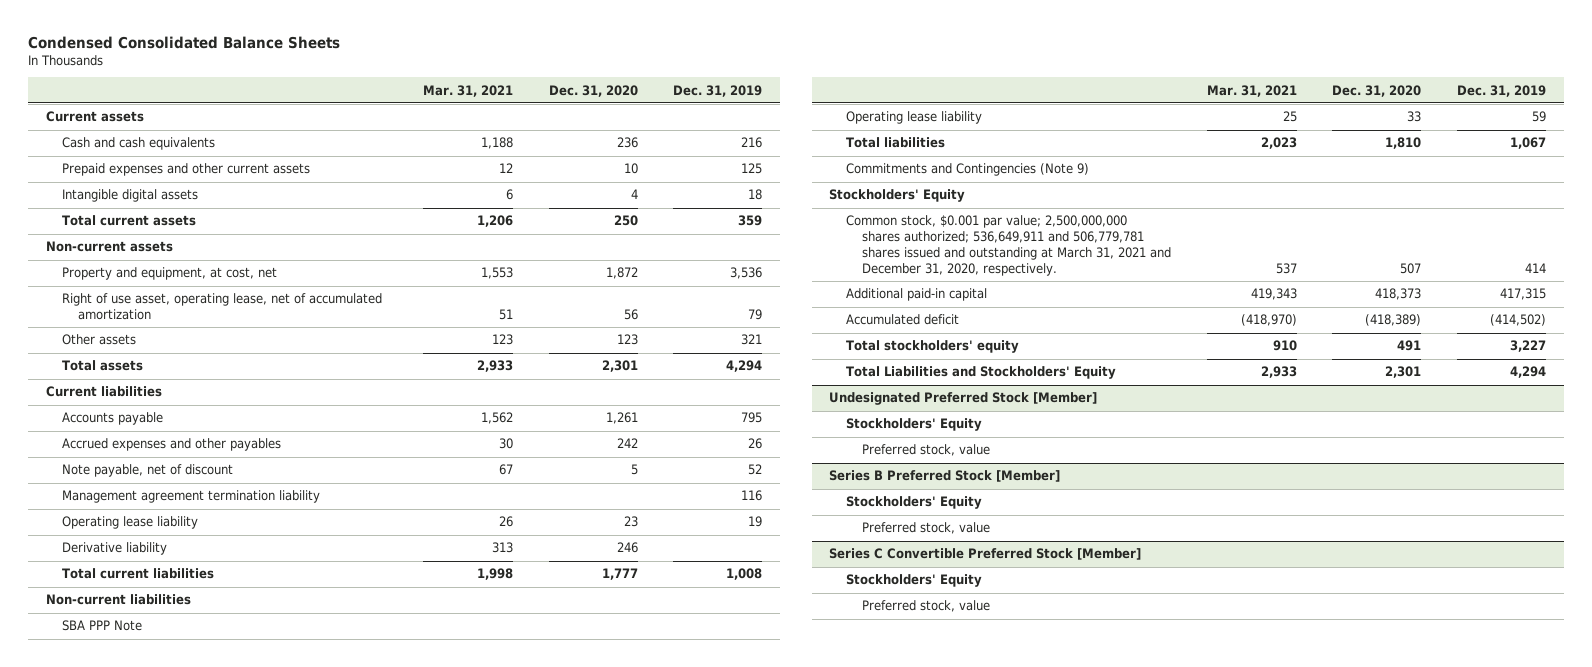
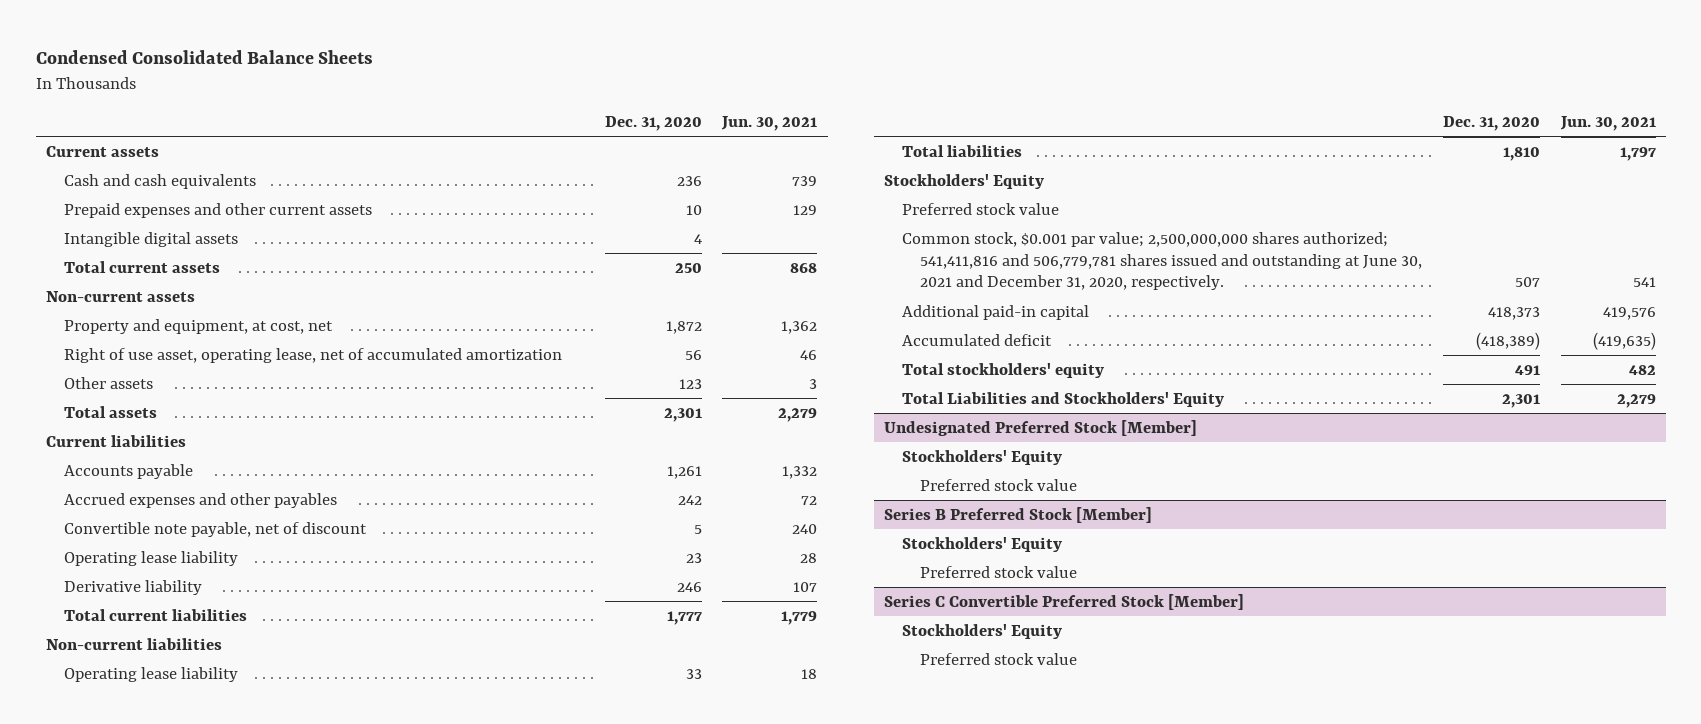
- | Mar. 31, 2021 | Dec. 31, 2020 | Dec. 31, 2019
+ | Dec. 31, 2020 | Jun. 30, 2021
- Note payable, net of discount | 67 | 5 | 52
- Management agreement termination liability | | | 116
+ Convertible note payable, net of discount | 5 | 240
- SBA PPP Note
- Commitments and Contingencies (Note 9)
- Common stock, $0.001 par value; 2,500,000,000 shares authorized; 536,649,911 and 506,779,781 shares issued and outstanding at March 31, 2021 and December 31, 2020, respectively. | 537 | 507 | 414
+ Preferred stock value
+ Common stock, $0.001 par value; 2,500,000,000 shares authorized; 541,411,816 and 506,779,781 shares issued and outstanding at June 30, 2021 and December 31, 2020, respectively. | 507 | 541
@ Undesignated Preferred Stock [Member]
- Preferred stock, value
+ Preferred stock value
@ Series B Preferred Stock [Member]
- Preferred stock, value
+ Preferred stock value
@ Series C Convertible Preferred Stock [Member]
- Preferred stock, value
+ Preferred stock value

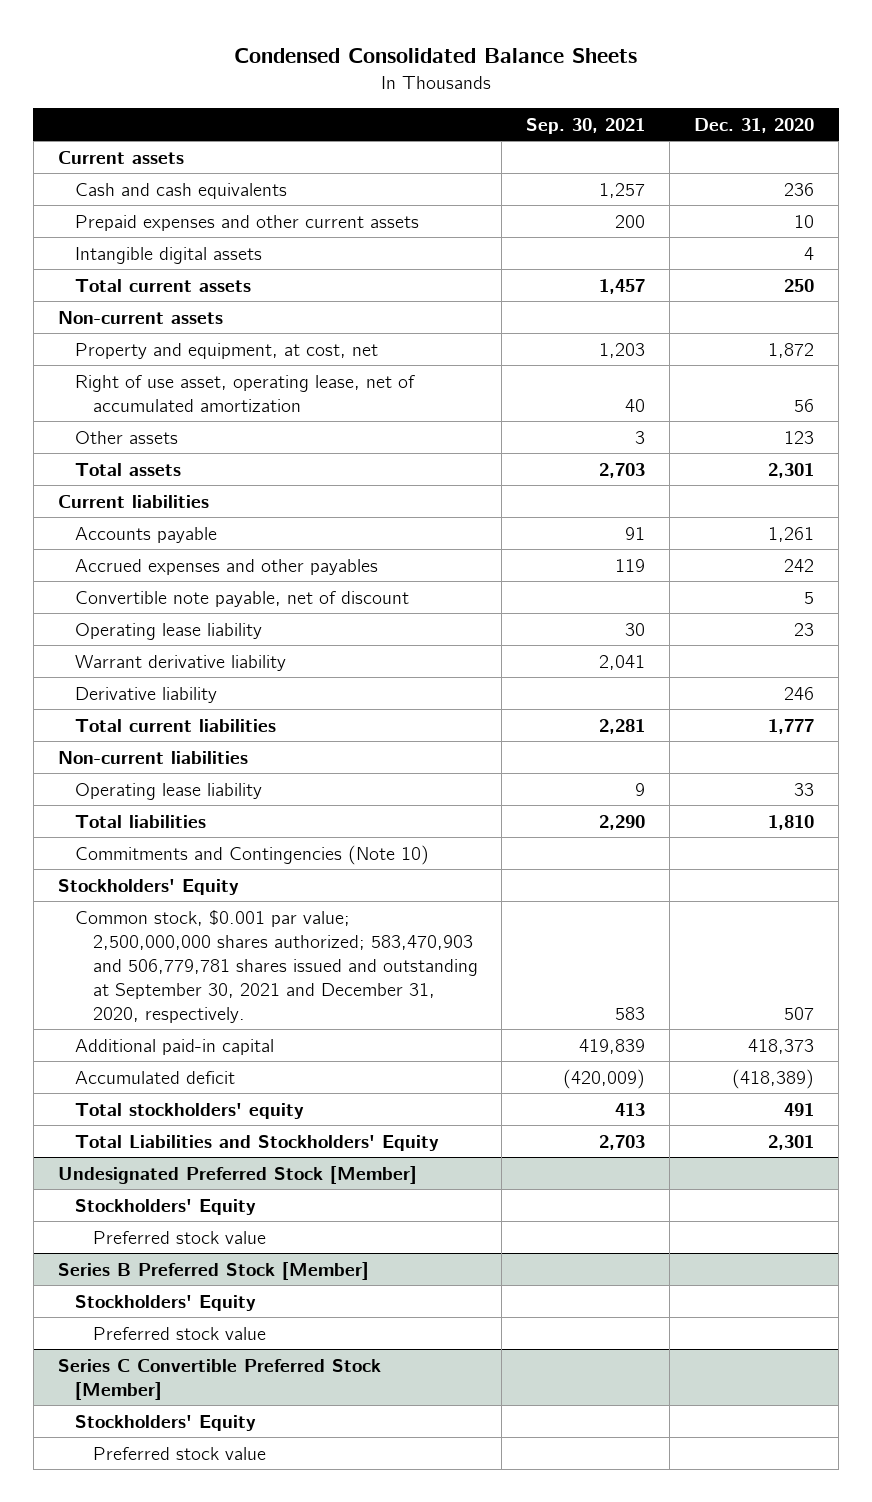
- | Dec. 31, 2020 | Jun. 30, 2021
+ | Sep. 30, 2021 | Dec. 31, 2020
+ Warrant derivative liability | 2,041 |
+ Commitments and Contingencies (Note 10)
- Preferred stock value
- Common stock, $0.001 par value; 2,500,000,000 shares authorized; 541,411,816 and 506,779,781 shares issued and outstanding at June 30, 2021 and December 31, 2020, respectively. | 507 | 541
+ Common stock, $0.001 par value; 2,500,000,000 shares authorized; 583,470,903 and 506,779,781 shares issued and outstanding at September 30, 2021 and December 31, 2020, respectively. | 583 | 507

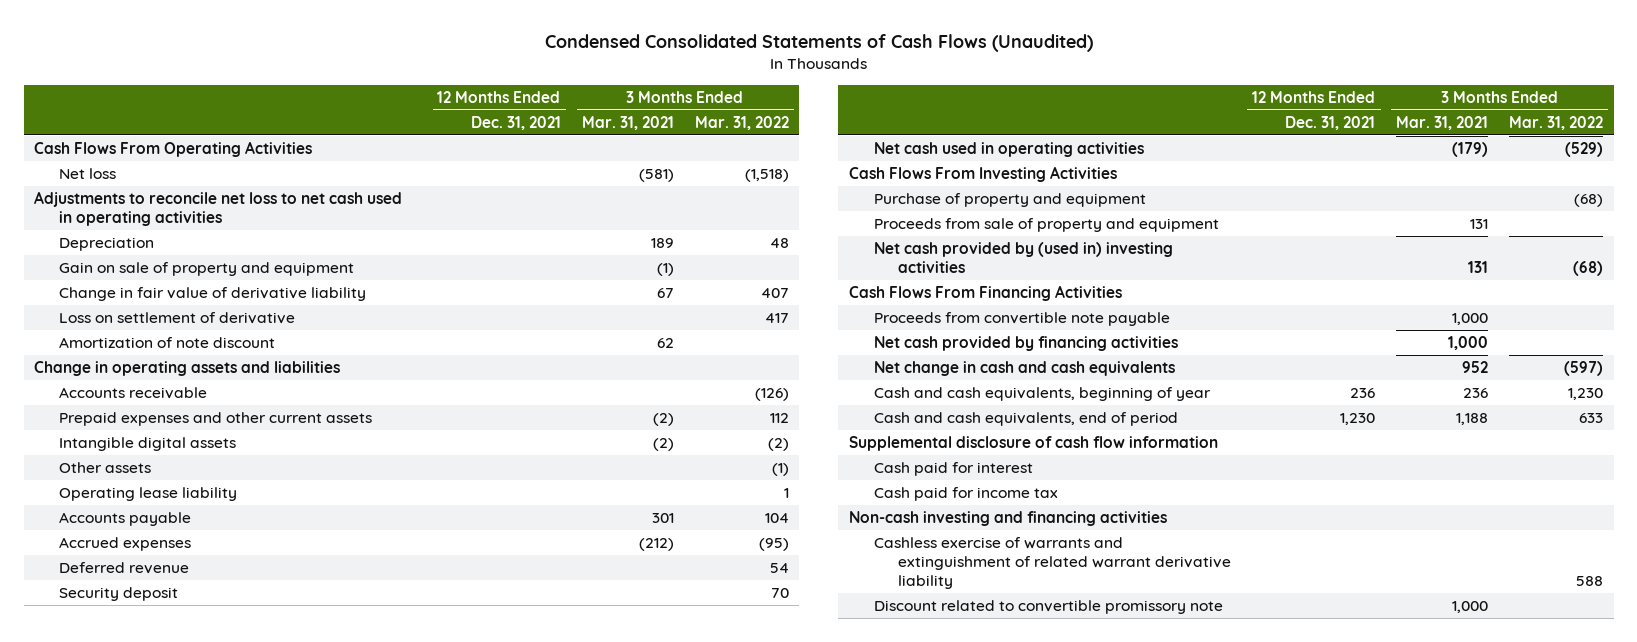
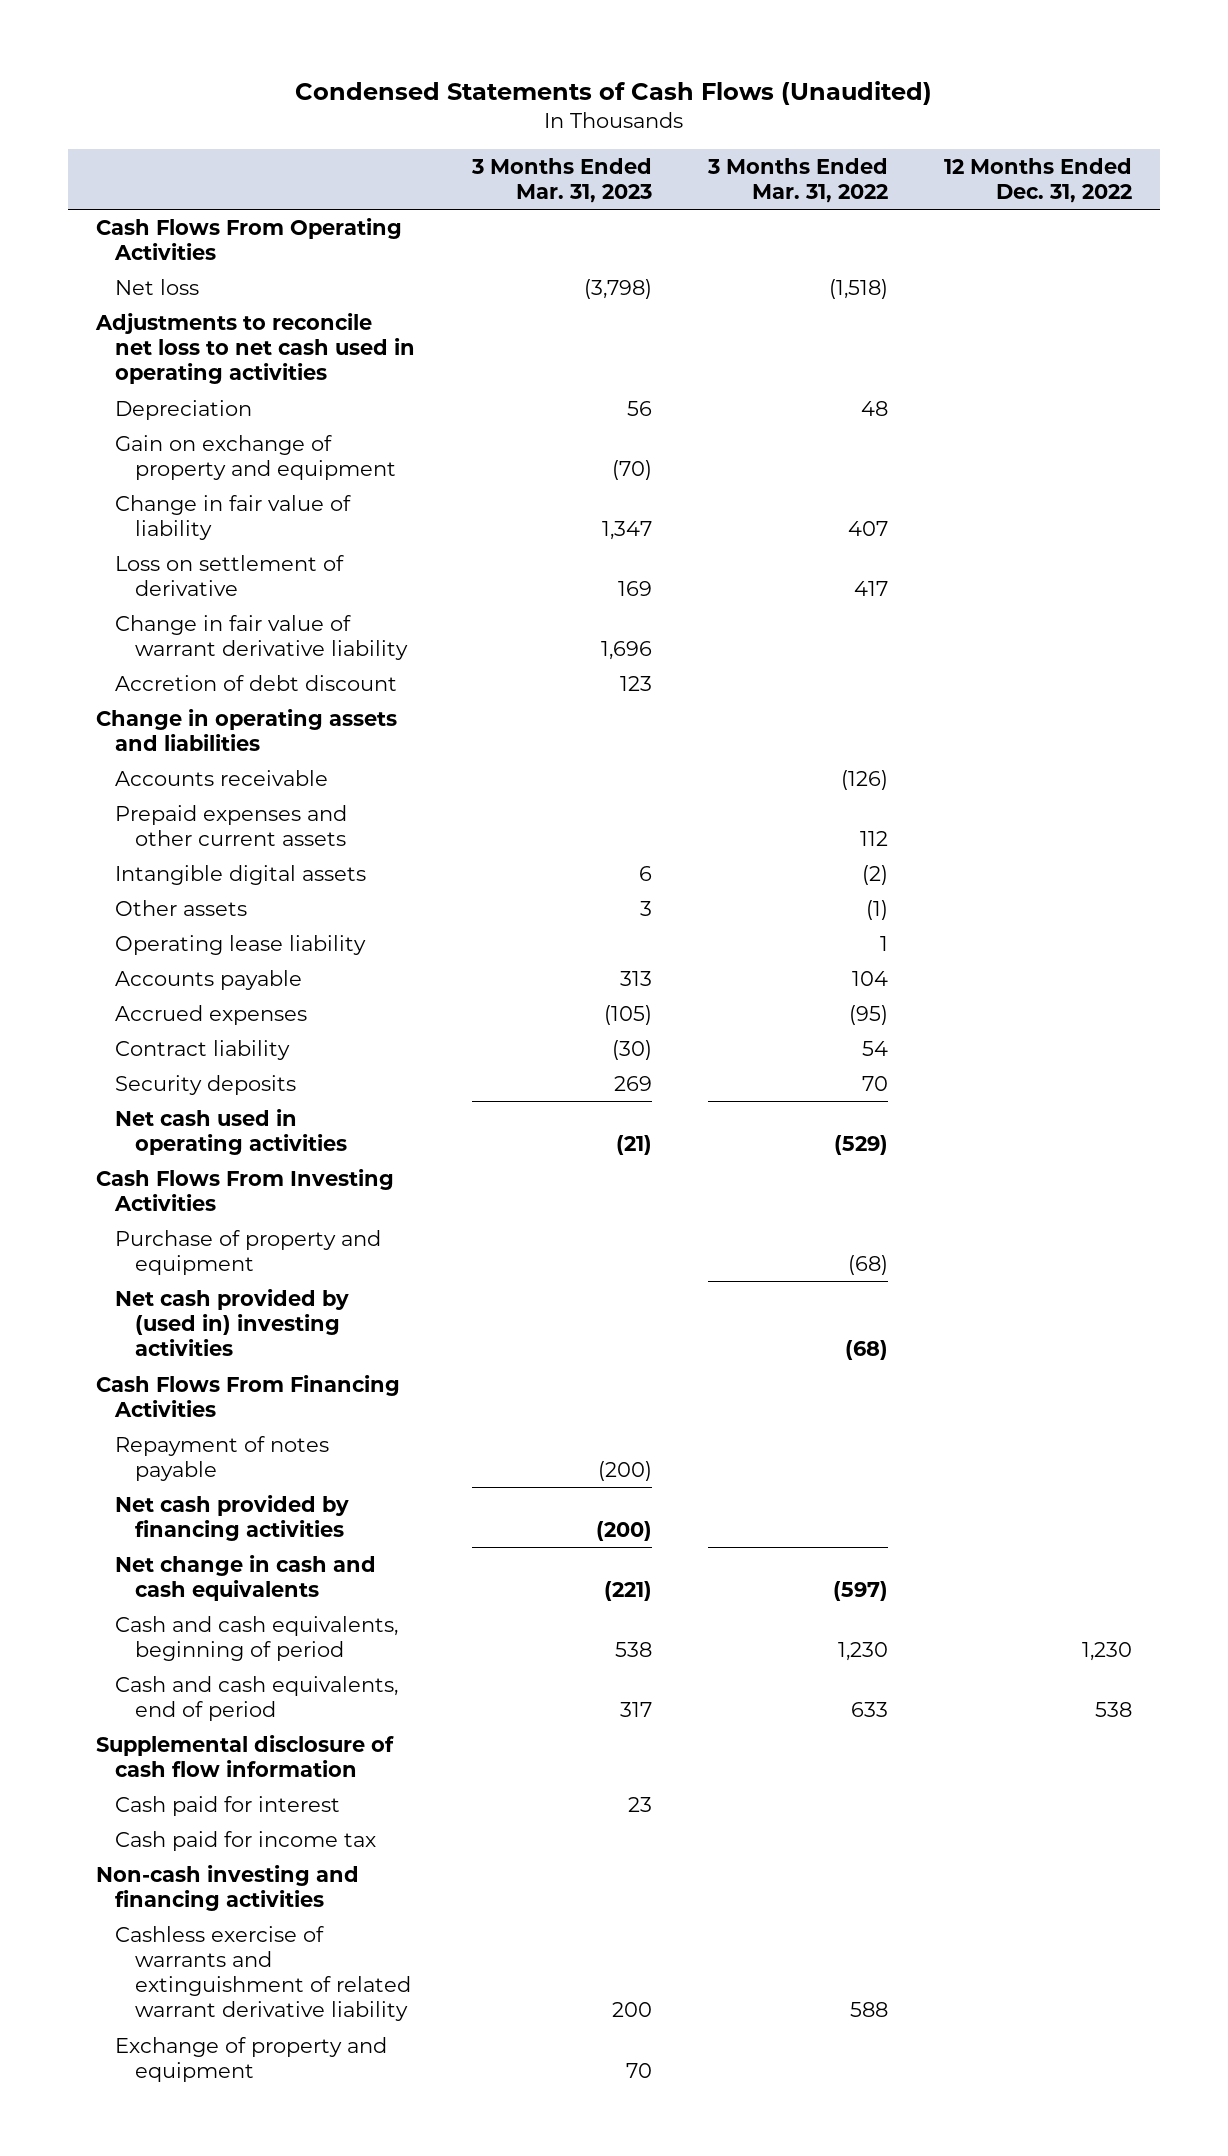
- Condensed Consolidated Statements of Cash Flows (Unaudited)
+ Condensed Statements of Cash Flows (Unaudited)
- | 12 Months Ended Dec. 31, 2021 | 3 Months Ended Mar. 31, 2021 | 3 Months Ended Mar. 31, 2022
+ | 3 Months Ended Mar. 31, 2023 | 3 Months Ended Mar. 31, 2022 | 12 Months Ended Dec. 31, 2022
- Gain on sale of property and equipment | | (1) |
- Change in fair value of derivative liability | | 67 | 407
+ Gain on exchange of property and equipment | (70) | |
+ Change in fair value of liability | 1,347 | 407 |
- Amortization of note discount | | 62 |
+ Change in fair value of warrant derivative liability | 1,696 | |
+ Accretion of debt discount | 123 | |
- Deferred revenue | | | 54
- Security deposit | | | 70
+ Contract liability | (30) | 54 |
+ Security deposits | 269 | 70 |
- Proceeds from sale of property and equipment | | 131 |
- Proceeds from convertible note payable | | 1,000 |
+ Repayment of notes payable | (200) | |
- Cash and cash equivalents, beginning of year | 236 | 236 | 1,230
+ Cash and cash equivalents, beginning of period | 538 | 1,230 | 1,230
- Discount related to convertible promissory note | | 1,000 |
+ Exchange of property and equipment | 70 | |

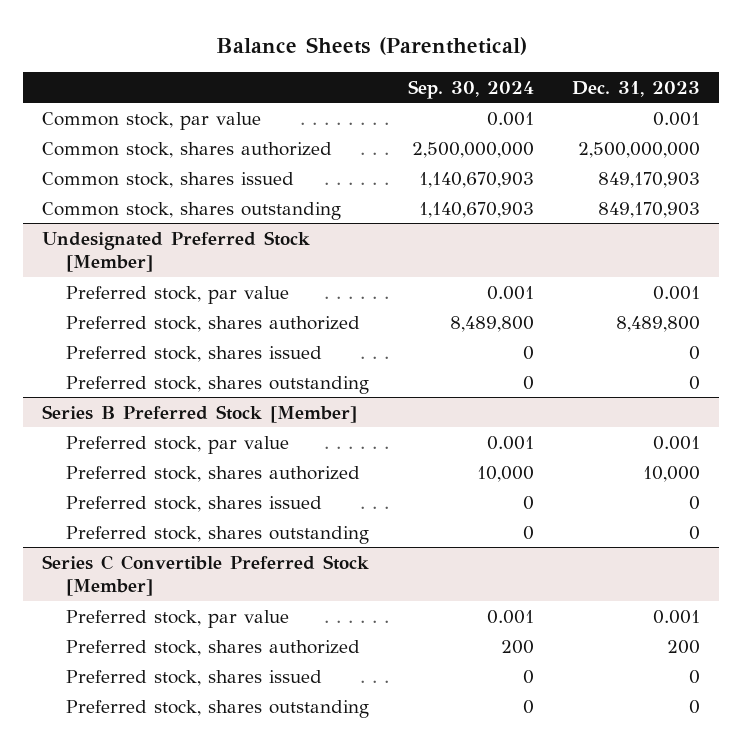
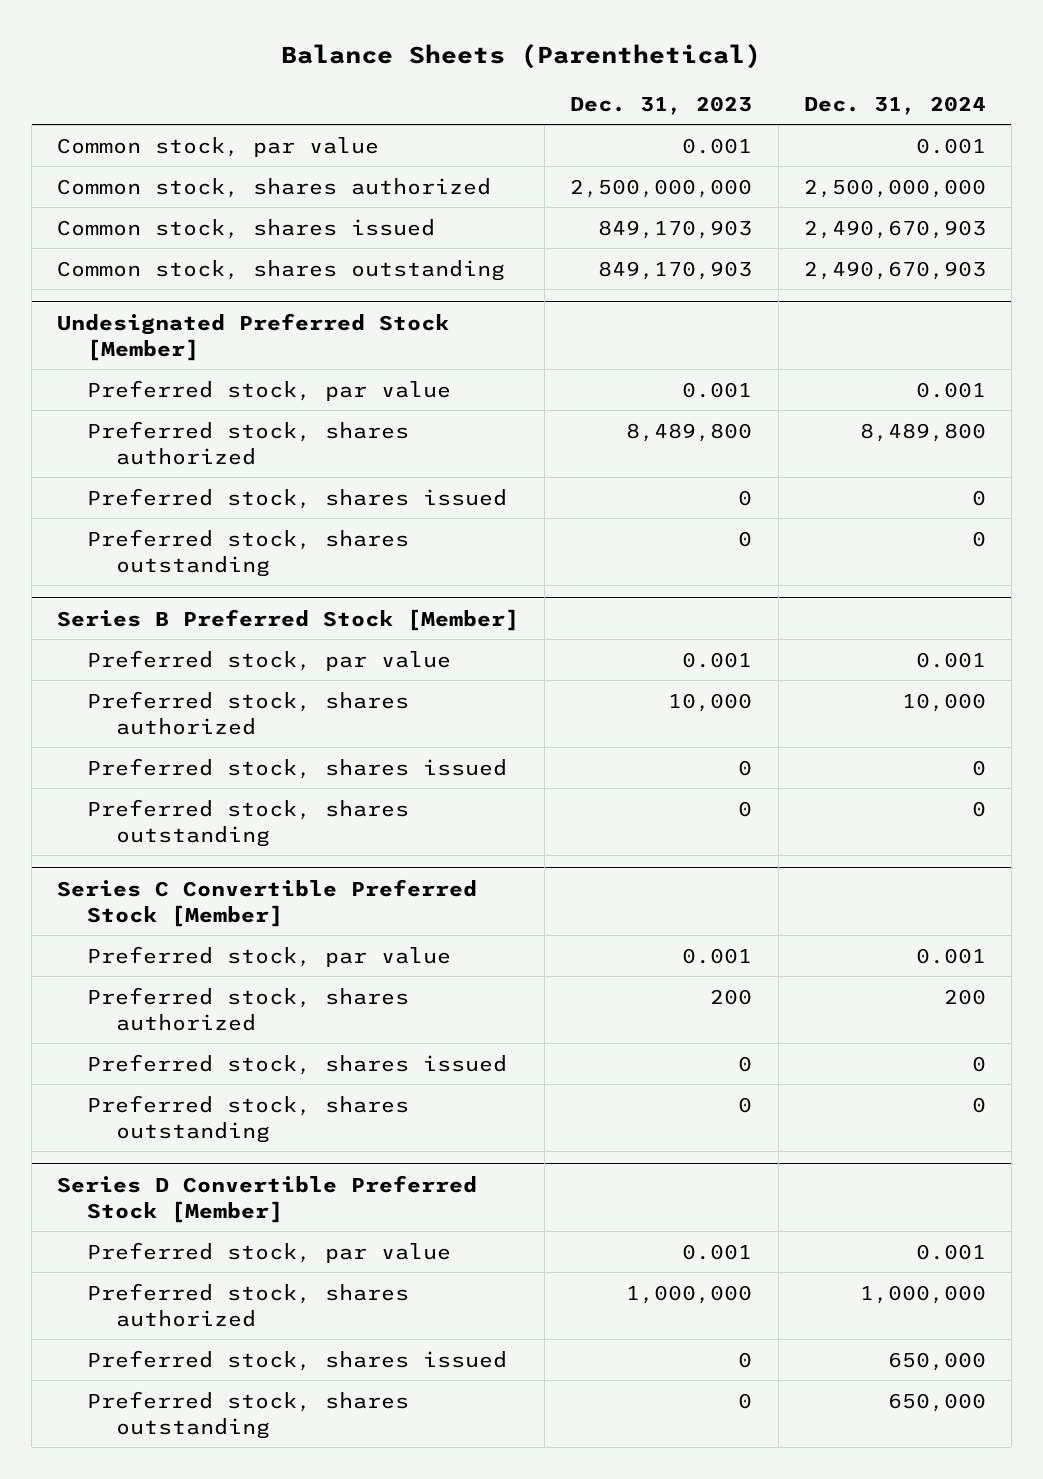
- | Sep. 30, 2024 | Dec. 31, 2023
+ | Dec. 31, 2023 | Dec. 31, 2024
+ Series D Convertible Preferred Stock [Member]
+ Preferred stock, par value | 0.001 | 0.001
+ Preferred stock, shares authorized | 1,000,000 | 1,000,000
+ Preferred stock, shares issued | 0 | 650,000
+ Preferred stock, shares outstanding | 0 | 650,000

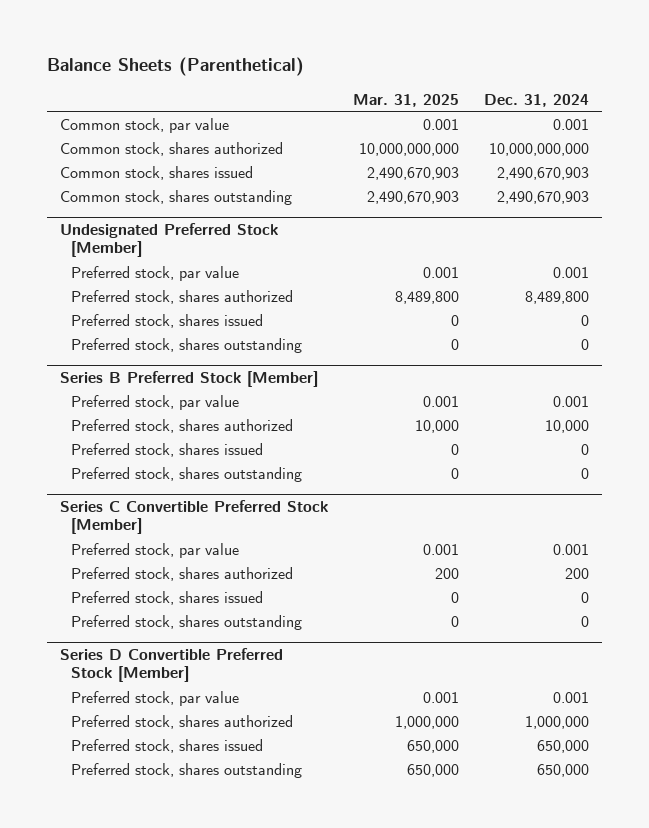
- | Dec. 31, 2023 | Dec. 31, 2024
+ | Mar. 31, 2025 | Dec. 31, 2024
- Common stock, shares authorized | 2,500,000,000 | 2,500,000,000
+ Common stock, shares authorized | 10,000,000,000 | 10,000,000,000

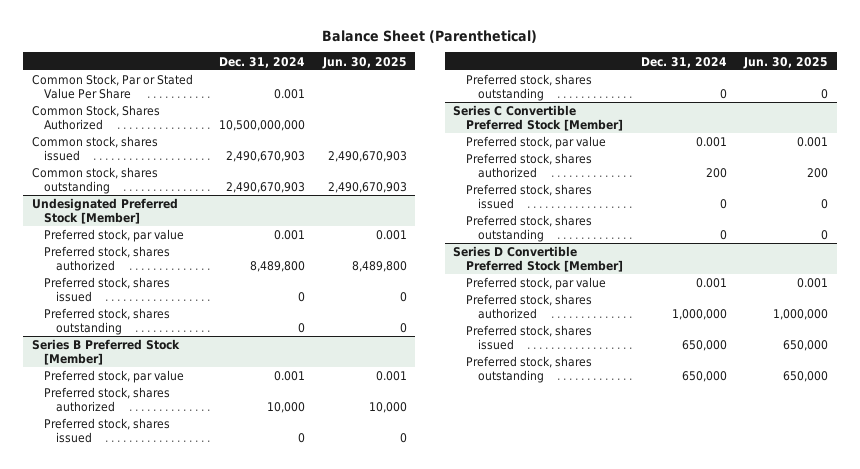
- Balance Sheets (Parenthetical)
+ Balance Sheet (Parenthetical)
- | Mar. 31, 2025 | Dec. 31, 2024
+ | Dec. 31, 2024 | Jun. 30, 2025
- Common stock, par value | 0.001 | 0.001
- Common stock, shares authorized | 10,000,000,000 | 10,000,000,000
+ Common Stock, Par or Stated Value Per Share | 0.001 |
+ Common Stock, Shares Authorized | 10,500,000,000 |

